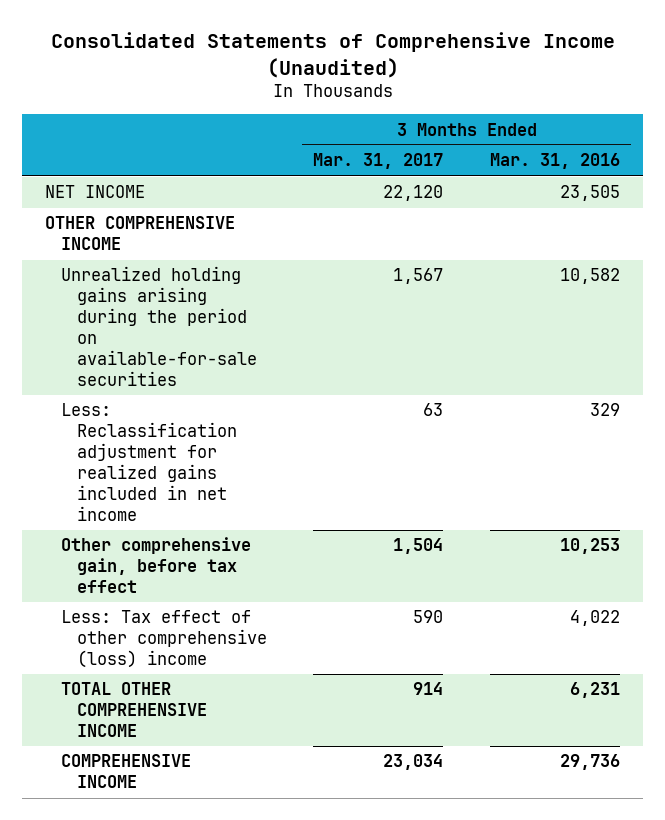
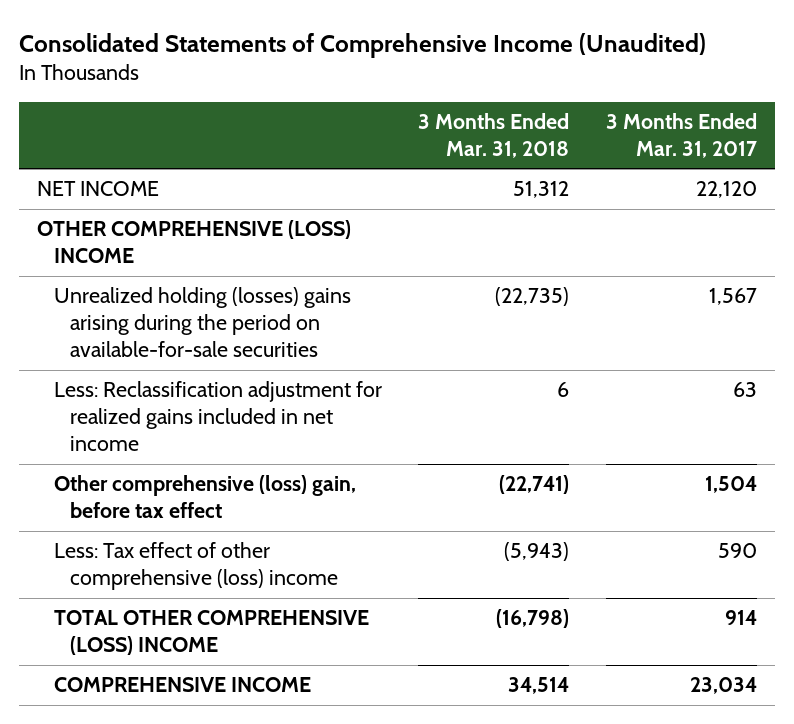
- | 3 Months Ended Mar. 31, 2017 | 3 Months Ended Mar. 31, 2016
+ | 3 Months Ended Mar. 31, 2018 | 3 Months Ended Mar. 31, 2017
- OTHER COMPREHENSIVE INCOME
- Unrealized holding gains arising during the period on available-for-sale securities | 1,567 | 10,582
+ OTHER COMPREHENSIVE (LOSS) INCOME
+ Unrealized holding (losses) gains arising during the period on available-for-sale securities | (22,735) | 1,567
- Other comprehensive gain, before tax effect | 1,504 | 10,253
+ Other comprehensive (loss) gain, before tax effect | (22,741) | 1,504
- TOTAL OTHER COMPREHENSIVE INCOME | 914 | 6,231
+ TOTAL OTHER COMPREHENSIVE (LOSS) INCOME | (16,798) | 914

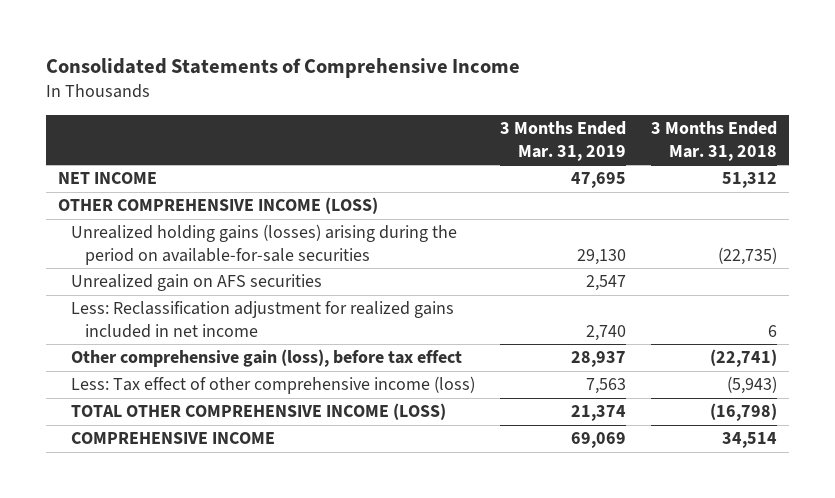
- Consolidated Statements of Comprehensive Income (Unaudited)
+ Consolidated Statements of Comprehensive Income
- | 3 Months Ended Mar. 31, 2018 | 3 Months Ended Mar. 31, 2017
+ | 3 Months Ended Mar. 31, 2019 | 3 Months Ended Mar. 31, 2018
- OTHER COMPREHENSIVE (LOSS) INCOME
- Unrealized holding (losses) gains arising during the period on available-for-sale securities | (22,735) | 1,567
+ OTHER COMPREHENSIVE INCOME (LOSS)
+ Unrealized holding gains (losses) arising during the period on available-for-sale securities | 29,130 | (22,735)
+ Unrealized gain on AFS securities | 2,547 |
- Other comprehensive (loss) gain, before tax effect | (22,741) | 1,504
- Less: Tax effect of other comprehensive (loss) income | (5,943) | 590
- TOTAL OTHER COMPREHENSIVE (LOSS) INCOME | (16,798) | 914
+ Other comprehensive gain (loss), before tax effect | 28,937 | (22,741)
+ Less: Tax effect of other comprehensive income (loss) | 7,563 | (5,943)
+ TOTAL OTHER COMPREHENSIVE INCOME (LOSS) | 21,374 | (16,798)

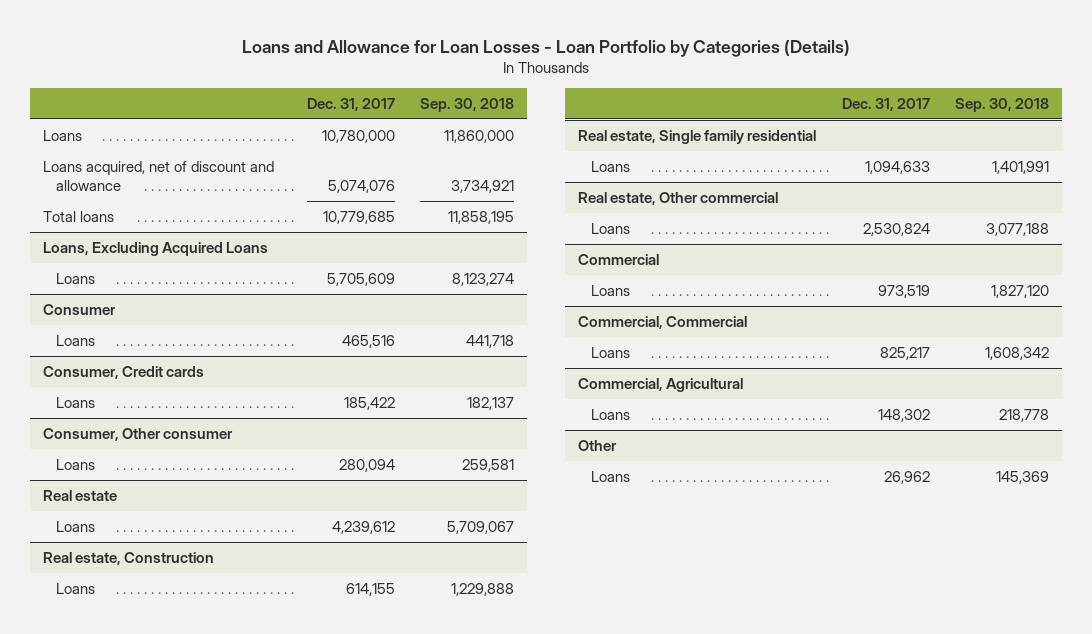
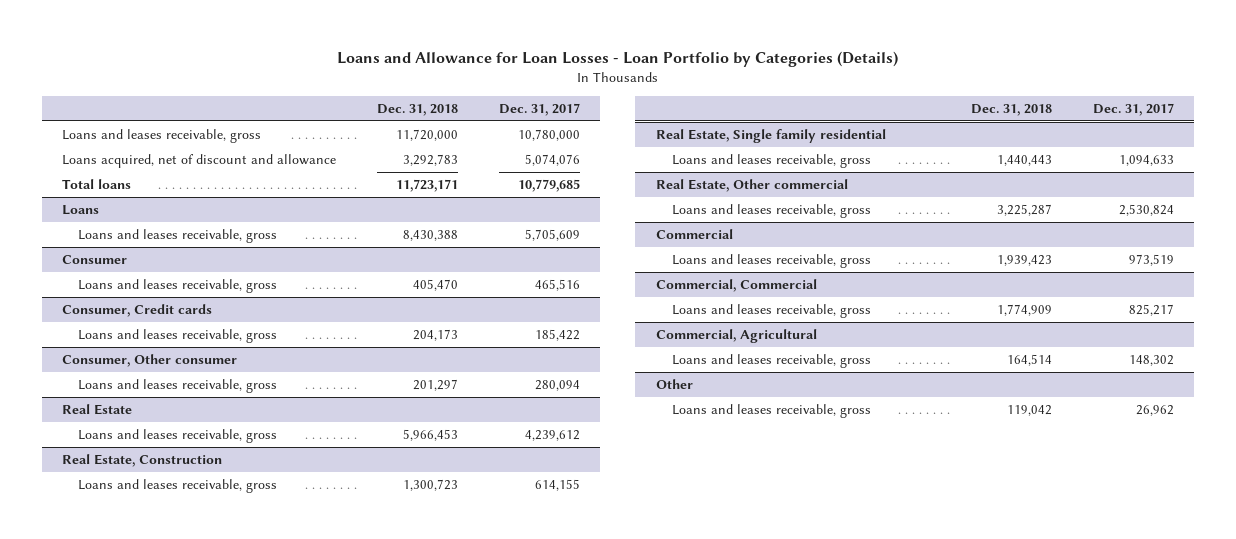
- | Dec. 31, 2017 | Sep. 30, 2018
+ | Dec. 31, 2018 | Dec. 31, 2017
- Loans | 10,780,000 | 11,860,000
+ Loans and leases receivable, gross | 11,720,000 | 10,780,000
- Loans, Excluding Acquired Loans
- Loans | 5,705,609 | 8,123,274
+ Loans
+ Loans and leases receivable, gross | 8,430,388 | 5,705,609
@ Consumer
- Loans | 465,516 | 441,718
+ Loans and leases receivable, gross | 405,470 | 465,516
@ Consumer, Credit cards
- Loans | 185,422 | 182,137
+ Loans and leases receivable, gross | 204,173 | 185,422
@ Consumer, Other consumer
- Loans | 280,094 | 259,581
- Real estate
- Loans | 4,239,612 | 5,709,067
- Real estate, Construction
- Loans | 614,155 | 1,229,888
- Real estate, Single family residential
- Loans | 1,094,633 | 1,401,991
- Real estate, Other commercial
- Loans | 2,530,824 | 3,077,188
@ Consumer, Other consumer
+ Loans and leases receivable, gross | 201,297 | 280,094
+ Real Estate
+ Loans and leases receivable, gross | 5,966,453 | 4,239,612
+ Real Estate, Construction
+ Loans and leases receivable, gross | 1,300,723 | 614,155
+ Real Estate, Single family residential
+ Loans and leases receivable, gross | 1,440,443 | 1,094,633
+ Real Estate, Other commercial
+ Loans and leases receivable, gross | 3,225,287 | 2,530,824
@ Commercial
- Loans | 973,519 | 1,827,120
+ Loans and leases receivable, gross | 1,939,423 | 973,519
@ Commercial, Commercial
- Loans | 825,217 | 1,608,342
+ Loans and leases receivable, gross | 1,774,909 | 825,217
@ Commercial, Agricultural
- Loans | 148,302 | 218,778
+ Loans and leases receivable, gross | 164,514 | 148,302
@ Other
- Loans | 26,962 | 145,369
+ Loans and leases receivable, gross | 119,042 | 26,962

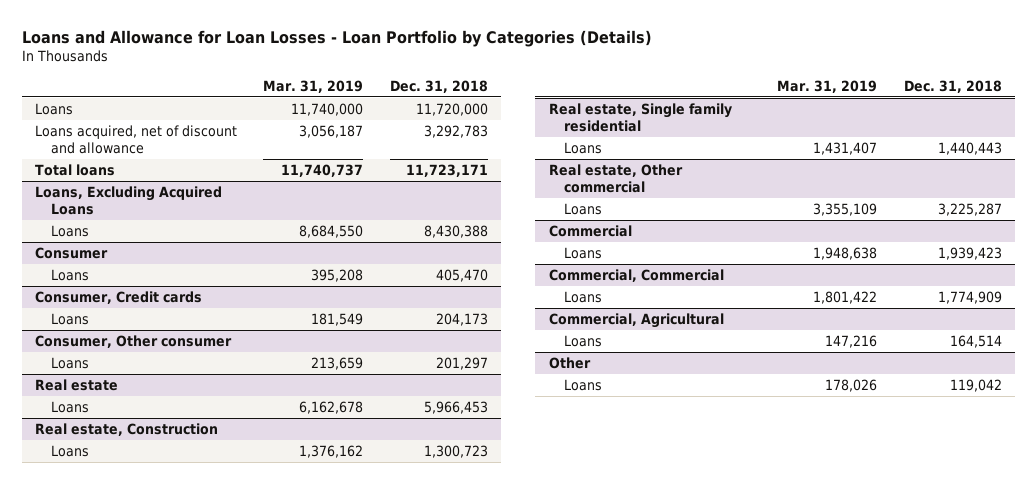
- | Dec. 31, 2018 | Dec. 31, 2017
+ | Mar. 31, 2019 | Dec. 31, 2018
- Loans and leases receivable, gross | 11,720,000 | 10,780,000
+ Loans | 11,740,000 | 11,720,000
- Loans
- Loans and leases receivable, gross | 8,430,388 | 5,705,609
+ Loans, Excluding Acquired Loans
+ Loans | 8,684,550 | 8,430,388
@ Consumer
- Loans and leases receivable, gross | 405,470 | 465,516
+ Loans | 395,208 | 405,470
@ Consumer, Credit cards
- Loans and leases receivable, gross | 204,173 | 185,422
+ Loans | 181,549 | 204,173
@ Consumer, Other consumer
- Loans and leases receivable, gross | 201,297 | 280,094
- Real Estate
- Loans and leases receivable, gross | 5,966,453 | 4,239,612
- Real Estate, Construction
- Loans and leases receivable, gross | 1,300,723 | 614,155
- Real Estate, Single family residential
- Loans and leases receivable, gross | 1,440,443 | 1,094,633
- Real Estate, Other commercial
- Loans and leases receivable, gross | 3,225,287 | 2,530,824
@ Consumer, Other consumer
+ Loans | 213,659 | 201,297
+ Real estate
+ Loans | 6,162,678 | 5,966,453
+ Real estate, Construction
+ Loans | 1,376,162 | 1,300,723
+ Real estate, Single family residential
+ Loans | 1,431,407 | 1,440,443
+ Real estate, Other commercial
+ Loans | 3,355,109 | 3,225,287
@ Commercial
- Loans and leases receivable, gross | 1,939,423 | 973,519
+ Loans | 1,948,638 | 1,939,423
@ Commercial, Commercial
- Loans and leases receivable, gross | 1,774,909 | 825,217
+ Loans | 1,801,422 | 1,774,909
@ Commercial, Agricultural
- Loans and leases receivable, gross | 164,514 | 148,302
+ Loans | 147,216 | 164,514
@ Other
- Loans and leases receivable, gross | 119,042 | 26,962
+ Loans | 178,026 | 119,042

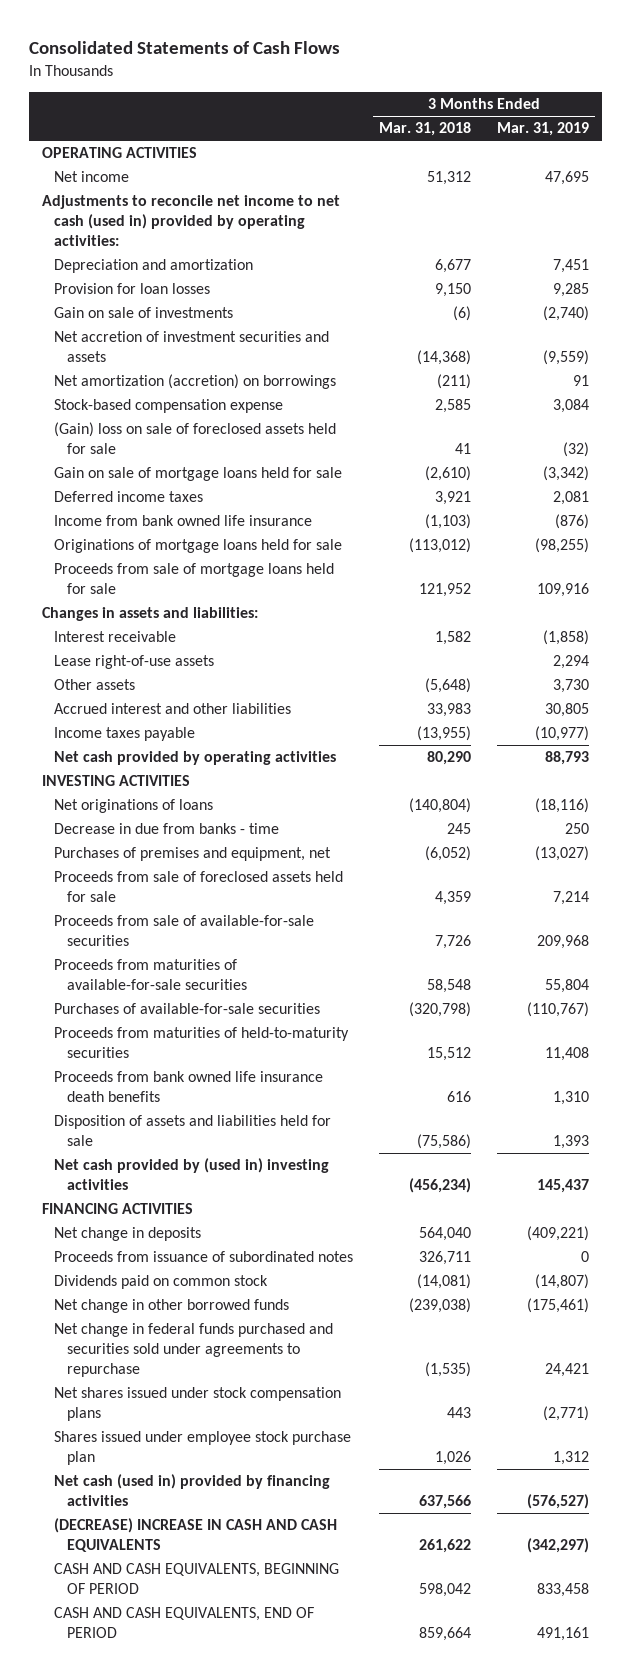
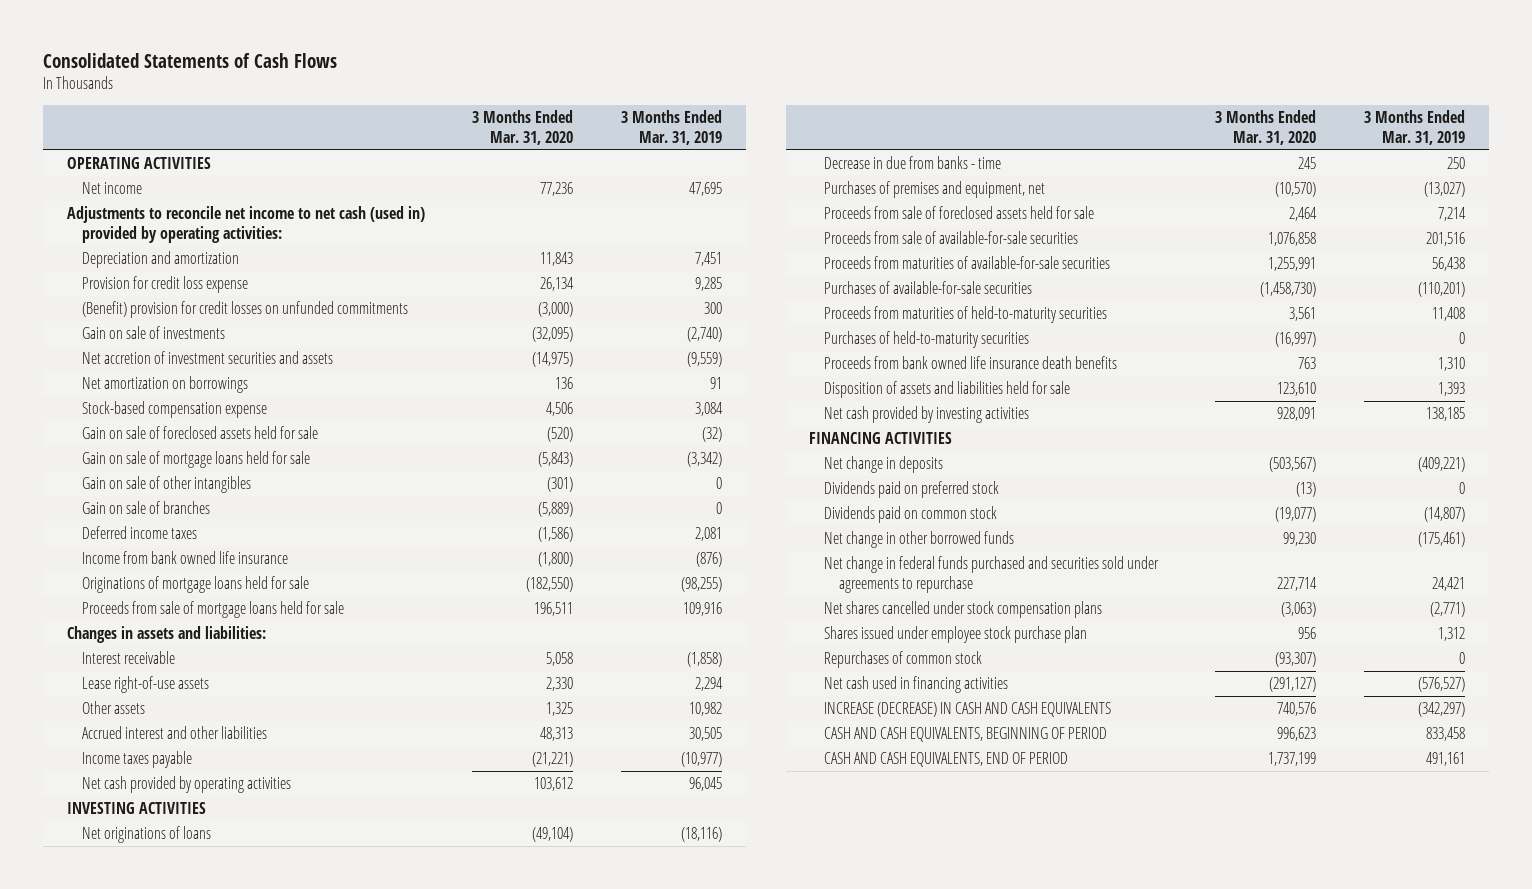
- | 3 Months Ended Mar. 31, 2018 | 3 Months Ended Mar. 31, 2019
+ | 3 Months Ended Mar. 31, 2020 | 3 Months Ended Mar. 31, 2019
- Provision for loan losses | 9,150 | 9,285
+ Provision for credit loss expense | 26,134 | 9,285
+ (Benefit) provision for credit losses on unfunded commitments | (3,000) | 300
- Net amortization (accretion) on borrowings | (211) | 91
+ Net amortization on borrowings | 136 | 91
- (Gain) loss on sale of foreclosed assets held for sale | 41 | (32)
+ Gain on sale of foreclosed assets held for sale | (520) | (32)
+ Gain on sale of other intangibles | (301) | 0
+ Gain on sale of branches | (5,889) | 0
- Other assets | (5,648) | 3,730
- Accrued interest and other liabilities | 33,983 | 30,805
+ Other assets | 1,325 | 10,982
+ Accrued interest and other liabilities | 48,313 | 30,505
- Net cash provided by operating activities | 80,290 | 88,793
+ Net cash provided by operating activities | 103,612 | 96,045
- Proceeds from sale of available-for-sale securities | 7,726 | 209,968
- Proceeds from maturities of available-for-sale securities | 58,548 | 55,804
- Purchases of available-for-sale securities | (320,798) | (110,767)
+ Proceeds from sale of available-for-sale securities | 1,076,858 | 201,516
+ Proceeds from maturities of available-for-sale securities | 1,255,991 | 56,438
+ Purchases of available-for-sale securities | (1,458,730) | (110,201)
+ Purchases of held-to-maturity securities | (16,997) | 0
- Net cash provided by (used in) investing activities | (456,234) | 145,437
+ Net cash provided by investing activities | 928,091 | 138,185
- Proceeds from issuance of subordinated notes | 326,711 | 0
+ Dividends paid on preferred stock | (13) | 0
- Net shares issued under stock compensation plans | 443 | (2,771)
+ Net shares cancelled under stock compensation plans | (3,063) | (2,771)
- Net cash (used in) provided by financing activities | 637,566 | (576,527)
- (DECREASE) INCREASE IN CASH AND CASH EQUIVALENTS | 261,622 | (342,297)
+ Repurchases of common stock | (93,307) | 0
+ Net cash used in financing activities | (291,127) | (576,527)
+ INCREASE (DECREASE) IN CASH AND CASH EQUIVALENTS | 740,576 | (342,297)

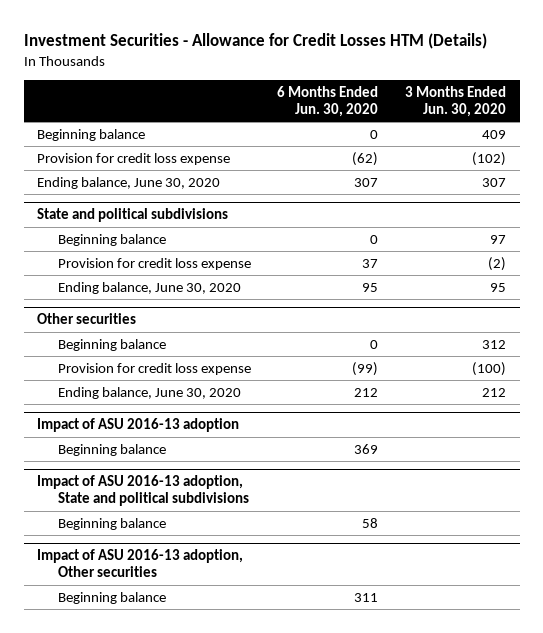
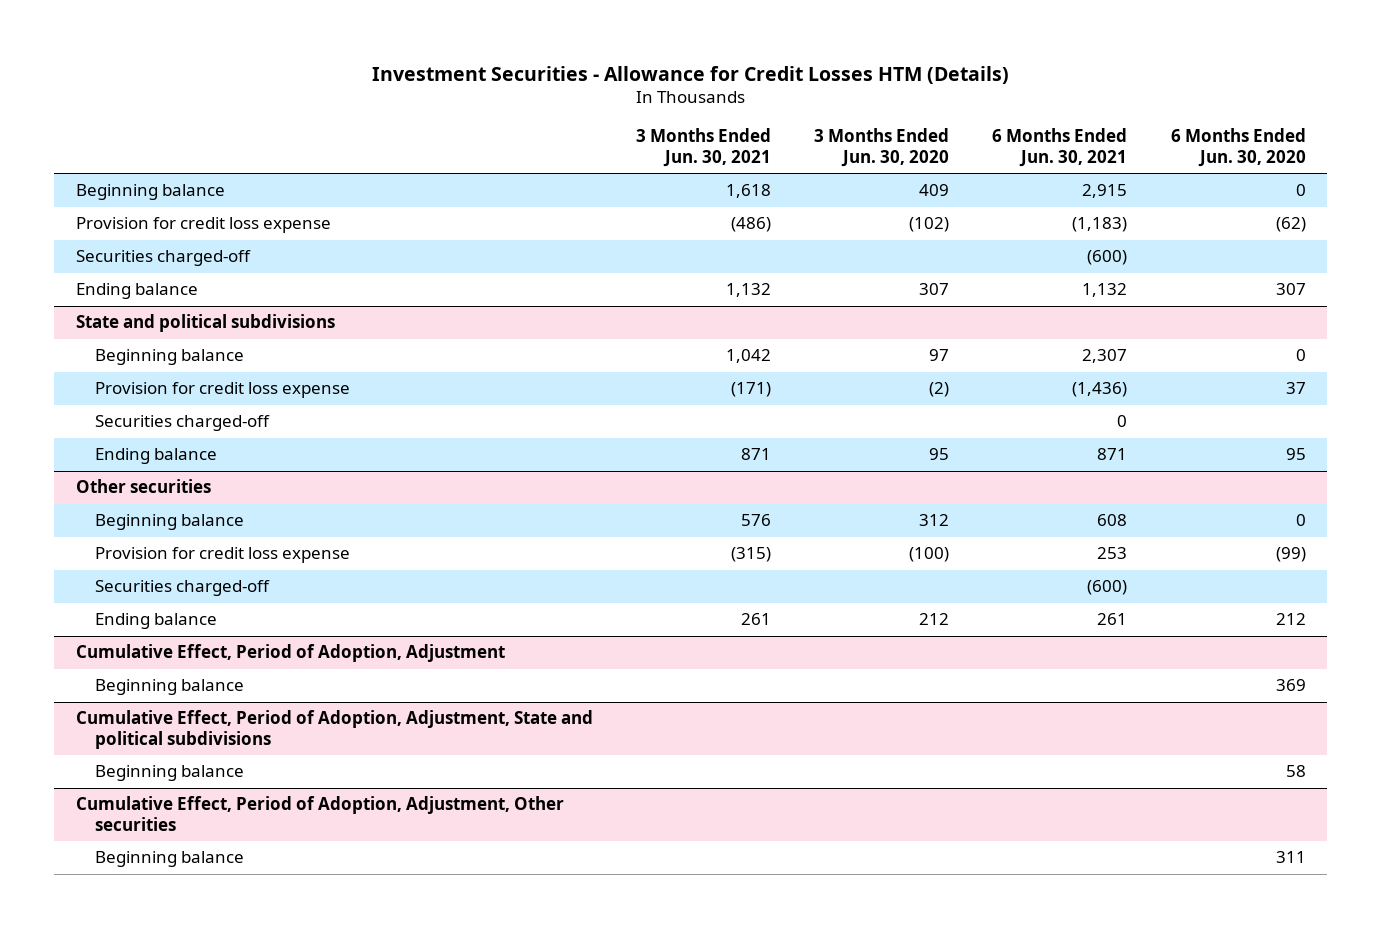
- | 6 Months Ended Jun. 30, 2020 | 3 Months Ended Jun. 30, 2020
+ | 3 Months Ended Jun. 30, 2021 | 3 Months Ended Jun. 30, 2020 | 6 Months Ended Jun. 30, 2021 | 6 Months Ended Jun. 30, 2020
- Ending balance, June 30, 2020 | 307 | 307
+ Securities charged-off | | | (600) |
+ Ending balance | 1,132 | 307 | 1,132 | 307
@ State and political subdivisions
- Ending balance, June 30, 2020 | 95 | 95
+ Securities charged-off | | | 0 |
+ Ending balance | 871 | 95 | 871 | 95
@ Other securities
- Ending balance, June 30, 2020 | 212 | 212
- Impact of ASU 2016-13 adoption
@ Other securities
+ Securities charged-off | | | (600) |
+ Ending balance | 261 | 212 | 261 | 212
+ Cumulative Effect, Period of Adoption, Adjustment
- Impact of ASU 2016-13 adoption, State and political subdivisions
+ Cumulative Effect, Period of Adoption, Adjustment, State and political subdivisions
- Impact of ASU 2016-13 adoption, Other securities
+ Cumulative Effect, Period of Adoption, Adjustment, Other securities

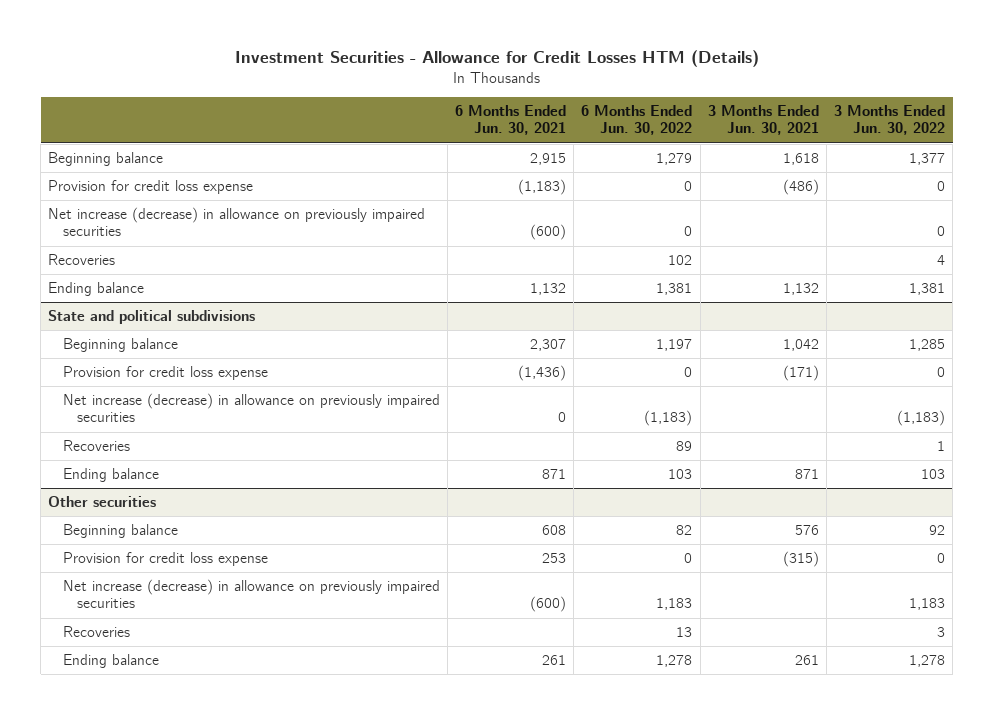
- | 3 Months Ended Jun. 30, 2021 | 3 Months Ended Jun. 30, 2020 | 6 Months Ended Jun. 30, 2021 | 6 Months Ended Jun. 30, 2020
+ | 6 Months Ended Jun. 30, 2021 | 6 Months Ended Jun. 30, 2022 | 3 Months Ended Jun. 30, 2021 | 3 Months Ended Jun. 30, 2022
- Securities charged-off | | | (600) |
+ Net increase (decrease) in allowance on previously impaired securities | (600) | 0 | | 0
+ Recoveries | | 102 | | 4
@ State and political subdivisions
- Securities charged-off | | | 0 |
+ Net increase (decrease) in allowance on previously impaired securities | 0 | (1,183) | | (1,183)
+ Recoveries | | 89 | | 1
@ Other securities
- Securities charged-off | | | (600) |
+ Net increase (decrease) in allowance on previously impaired securities | (600) | 1,183 | | 1,183
+ Recoveries | | 13 | | 3
- Cumulative Effect, Period of Adoption, Adjustment
- Beginning balance | | | | 369
- Cumulative Effect, Period of Adoption, Adjustment, State and political subdivisions
- Beginning balance | | | | 58
- Cumulative Effect, Period of Adoption, Adjustment, Other securities
- Beginning balance | | | | 311

